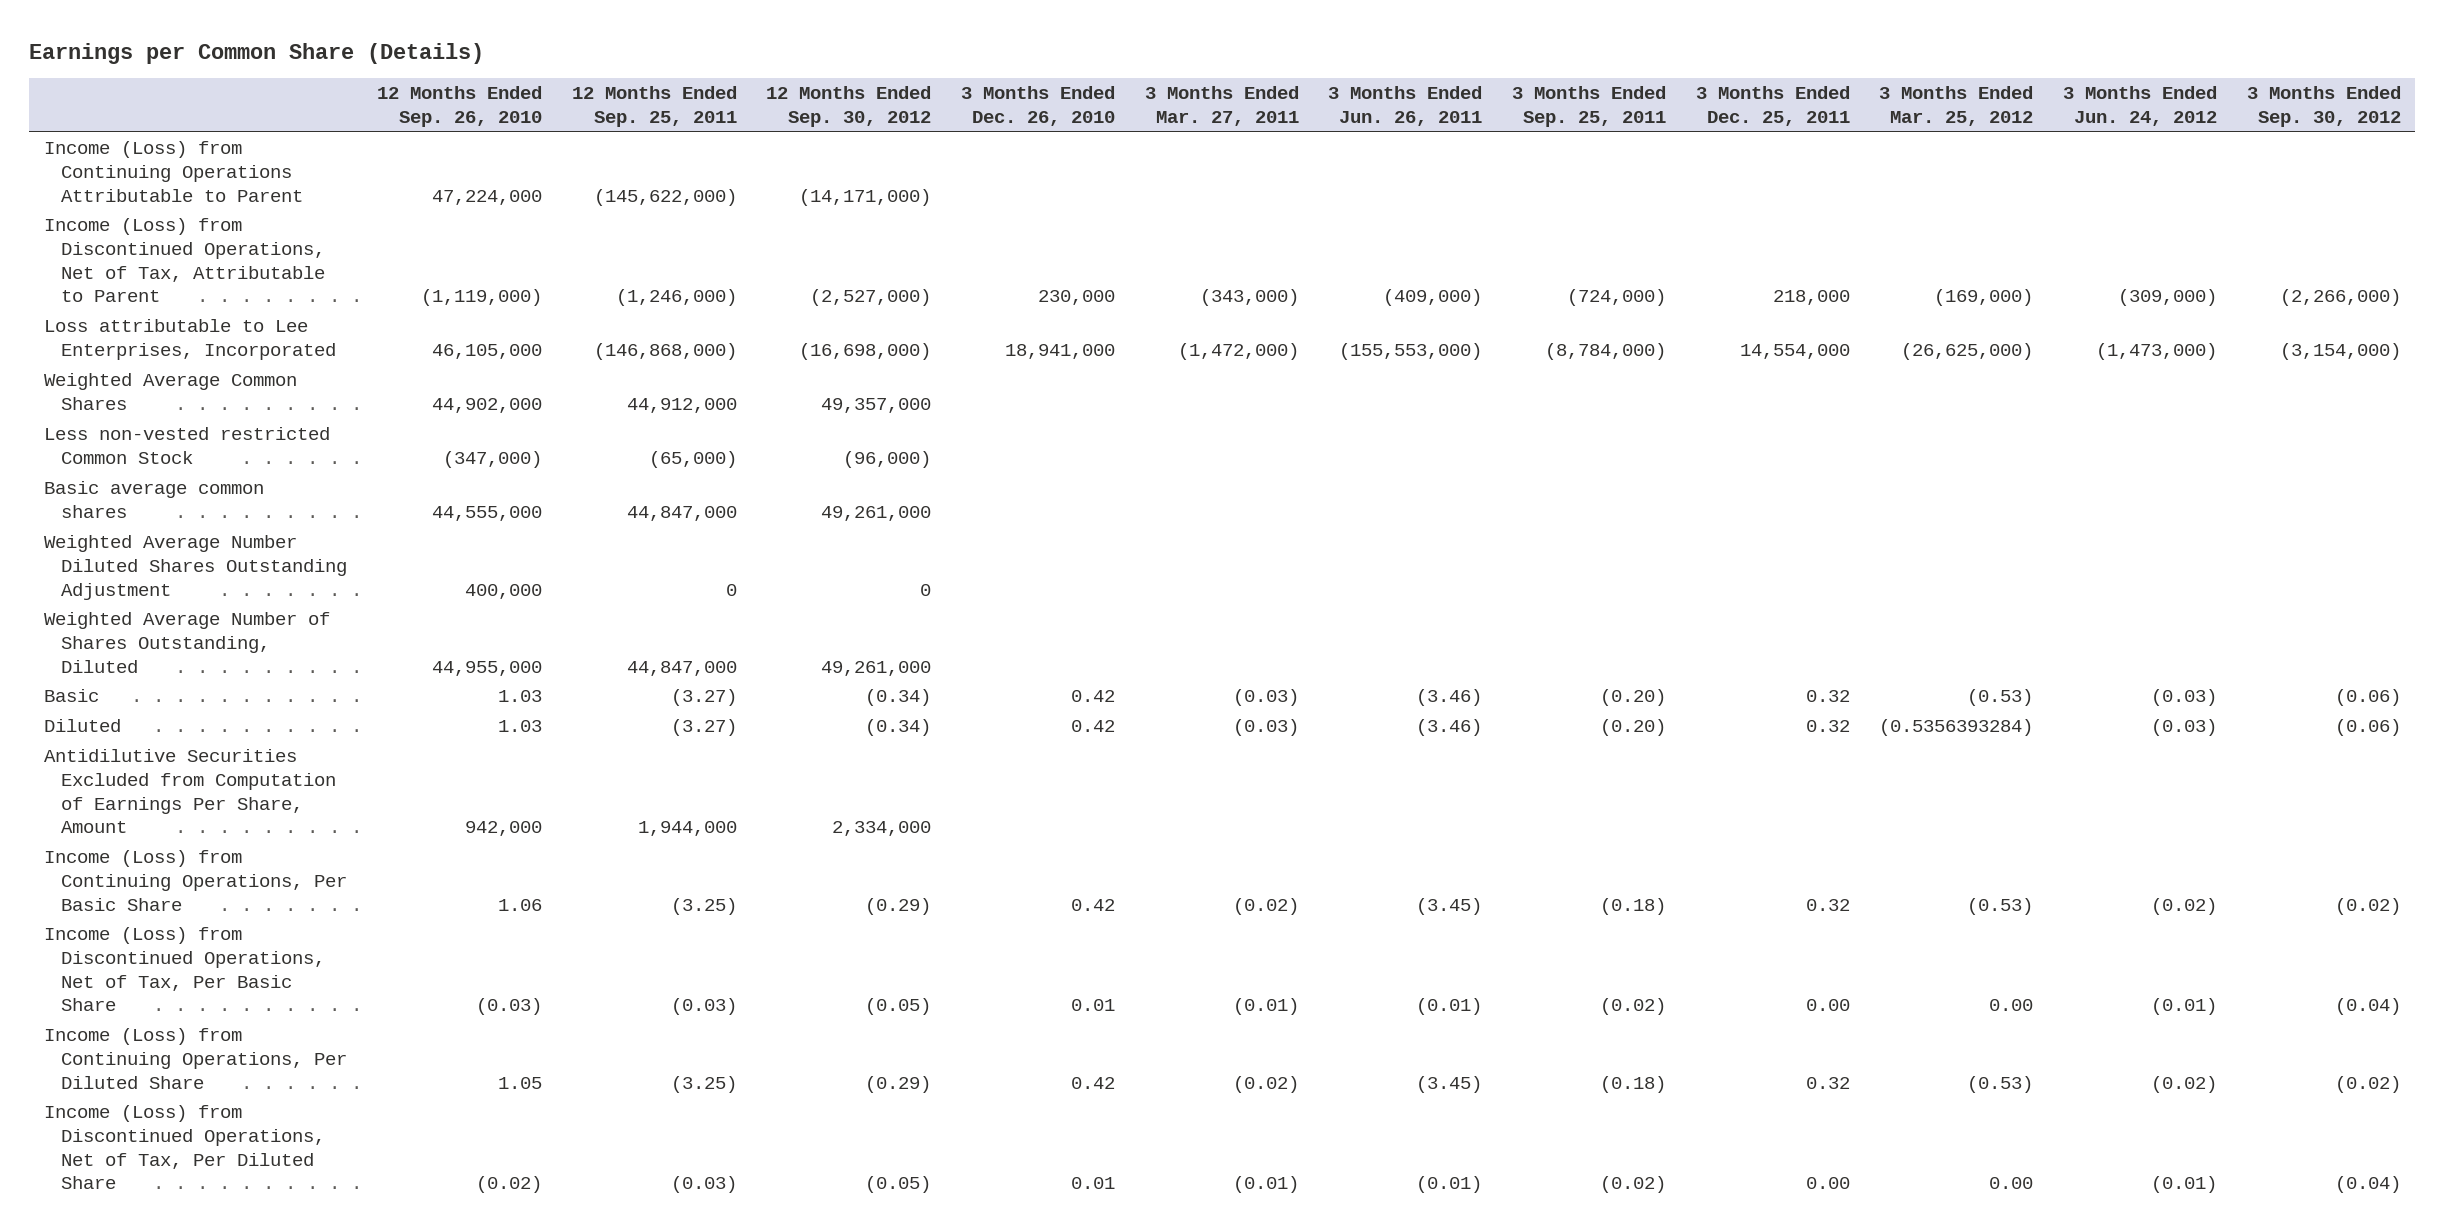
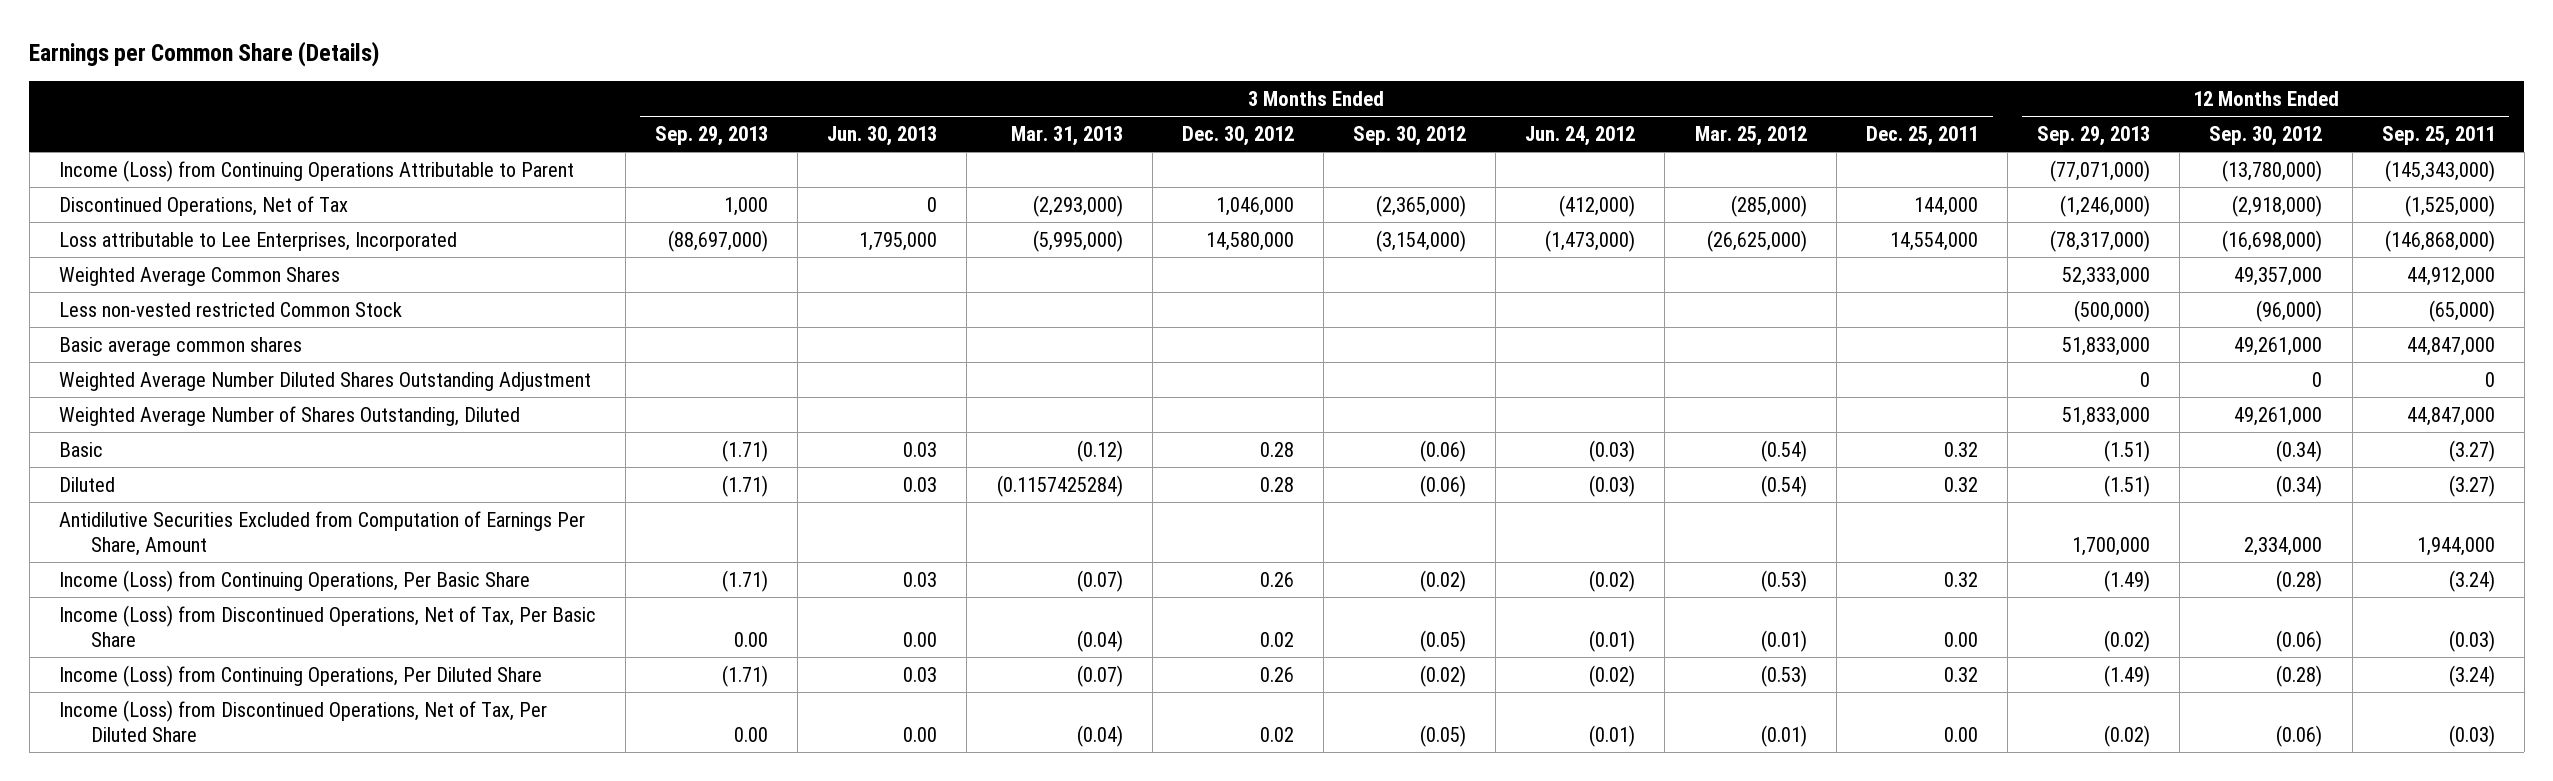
- | 12 Months Ended Sep. 26, 2010 | 12 Months Ended Sep. 25, 2011 | 12 Months Ended Sep. 30, 2012 | 3 Months Ended Dec. 26, 2010 | 3 Months Ended Mar. 27, 2011 | 3 Months Ended Jun. 26, 2011 | 3 Months Ended Sep. 25, 2011 | 3 Months Ended Dec. 25, 2011 | 3 Months Ended Mar. 25, 2012 | 3 Months Ended Jun. 24, 2012 | 3 Months Ended Sep. 30, 2012
+ | 3 Months Ended Sep. 29, 2013 | 3 Months Ended Jun. 30, 2013 | 3 Months Ended Mar. 31, 2013 | 3 Months Ended Dec. 30, 2012 | 3 Months Ended Sep. 30, 2012 | 3 Months Ended Jun. 24, 2012 | 3 Months Ended Mar. 25, 2012 | 3 Months Ended Dec. 25, 2011 | 12 Months Ended Sep. 29, 2013 | 12 Months Ended Sep. 30, 2012 | 12 Months Ended Sep. 25, 2011
- Income (Loss) from Continuing Operations Attributable to Parent | 47,224,000 | (145,622,000) | (14,171,000) | | | | | | | |
- Income (Loss) from Discontinued Operations, Net of Tax, Attributable to Parent | (1,119,000) | (1,246,000) | (2,527,000) | 230,000 | (343,000) | (409,000) | (724,000) | 218,000 | (169,000) | (309,000) | (2,266,000)
+ Income (Loss) from Continuing Operations Attributable to Parent | | | | | | | | | (77,071,000) | (13,780,000) | (145,343,000)
+ Discontinued Operations, Net of Tax | 1,000 | 0 | (2,293,000) | 1,046,000 | (2,365,000) | (412,000) | (285,000) | 144,000 | (1,246,000) | (2,918,000) | (1,525,000)
- Basic | 1.03 | (3.27) | (0.34) | 0.42 | (0.03) | (3.46) | (0.20) | 0.32 | (0.53) | (0.03) | (0.06)
- Diluted | 1.03 | (3.27) | (0.34) | 0.42 | (0.03) | (3.46) | (0.20) | 0.32 | (0.5356393284) | (0.03) | (0.06)
+ Basic | (1.71) | 0.03 | (0.12) | 0.28 | (0.06) | (0.03) | (0.54) | 0.32 | (1.51) | (0.34) | (3.27)
+ Diluted | (1.71) | 0.03 | (0.1157425284) | 0.28 | (0.06) | (0.03) | (0.54) | 0.32 | (1.51) | (0.34) | (3.27)
- Income (Loss) from Continuing Operations, Per Basic Share | 1.06 | (3.25) | (0.29) | 0.42 | (0.02) | (3.45) | (0.18) | 0.32 | (0.53) | (0.02) | (0.02)
- Income (Loss) from Discontinued Operations, Net of Tax, Per Basic Share | (0.03) | (0.03) | (0.05) | 0.01 | (0.01) | (0.01) | (0.02) | 0.00 | 0.00 | (0.01) | (0.04)
- Income (Loss) from Continuing Operations, Per Diluted Share | 1.05 | (3.25) | (0.29) | 0.42 | (0.02) | (3.45) | (0.18) | 0.32 | (0.53) | (0.02) | (0.02)
- Income (Loss) from Discontinued Operations, Net of Tax, Per Diluted Share | (0.02) | (0.03) | (0.05) | 0.01 | (0.01) | (0.01) | (0.02) | 0.00 | 0.00 | (0.01) | (0.04)
+ Income (Loss) from Continuing Operations, Per Basic Share | (1.71) | 0.03 | (0.07) | 0.26 | (0.02) | (0.02) | (0.53) | 0.32 | (1.49) | (0.28) | (3.24)
+ Income (Loss) from Discontinued Operations, Net of Tax, Per Basic Share | 0.00 | 0.00 | (0.04) | 0.02 | (0.05) | (0.01) | (0.01) | 0.00 | (0.02) | (0.06) | (0.03)
+ Income (Loss) from Continuing Operations, Per Diluted Share | (1.71) | 0.03 | (0.07) | 0.26 | (0.02) | (0.02) | (0.53) | 0.32 | (1.49) | (0.28) | (3.24)
+ Income (Loss) from Discontinued Operations, Net of Tax, Per Diluted Share | 0.00 | 0.00 | (0.04) | 0.02 | (0.05) | (0.01) | (0.01) | 0.00 | (0.02) | (0.06) | (0.03)

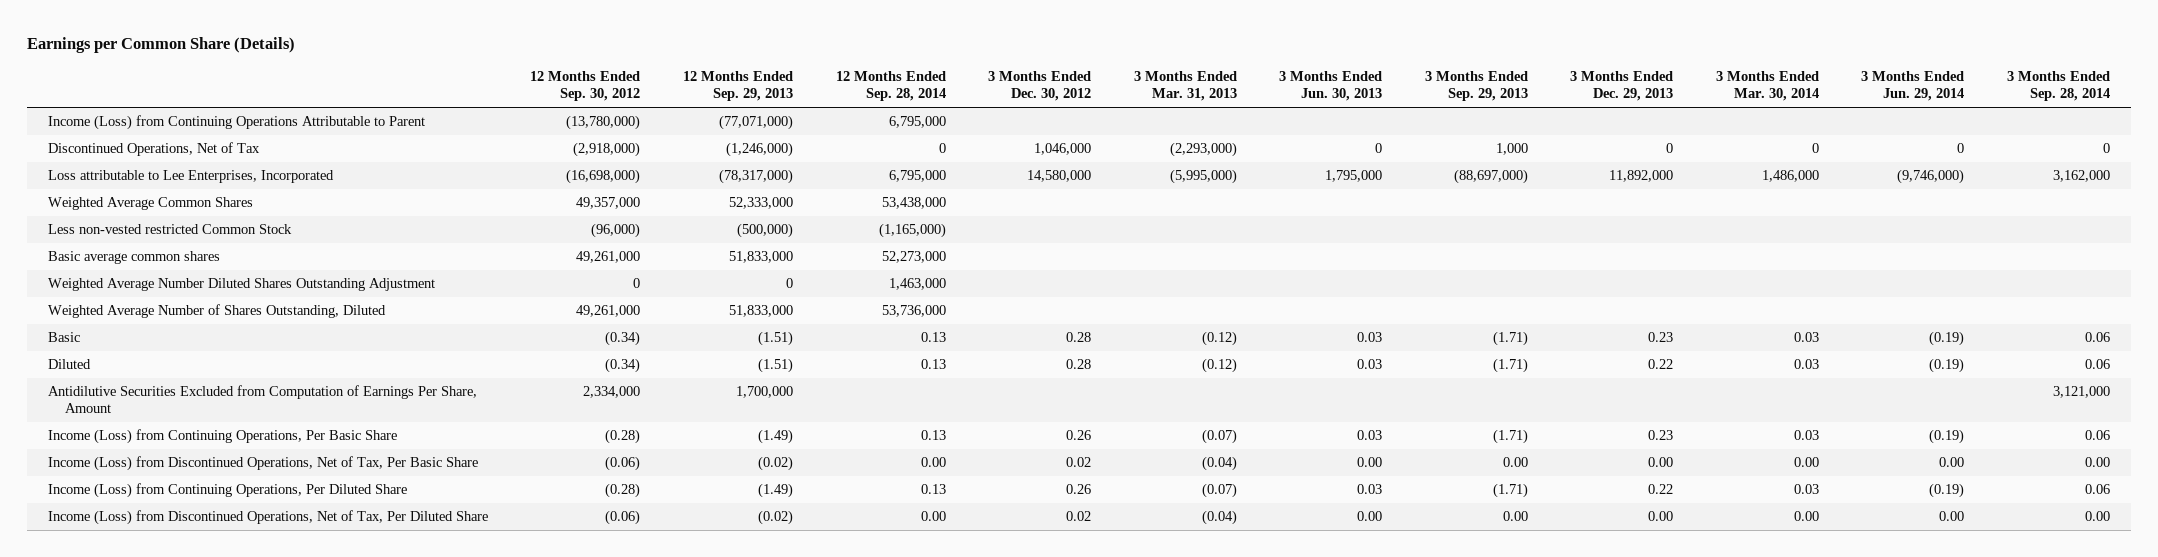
- | 3 Months Ended Sep. 29, 2013 | 3 Months Ended Jun. 30, 2013 | 3 Months Ended Mar. 31, 2013 | 3 Months Ended Dec. 30, 2012 | 3 Months Ended Sep. 30, 2012 | 3 Months Ended Jun. 24, 2012 | 3 Months Ended Mar. 25, 2012 | 3 Months Ended Dec. 25, 2011 | 12 Months Ended Sep. 29, 2013 | 12 Months Ended Sep. 30, 2012 | 12 Months Ended Sep. 25, 2011
+ | 12 Months Ended Sep. 30, 2012 | 12 Months Ended Sep. 29, 2013 | 12 Months Ended Sep. 28, 2014 | 3 Months Ended Dec. 30, 2012 | 3 Months Ended Mar. 31, 2013 | 3 Months Ended Jun. 30, 2013 | 3 Months Ended Sep. 29, 2013 | 3 Months Ended Dec. 29, 2013 | 3 Months Ended Mar. 30, 2014 | 3 Months Ended Jun. 29, 2014 | 3 Months Ended Sep. 28, 2014
- Diluted | (1.71) | 0.03 | (0.1157425284) | 0.28 | (0.06) | (0.03) | (0.54) | 0.32 | (1.51) | (0.34) | (3.27)
+ Diluted | (0.34) | (1.51) | 0.13 | 0.28 | (0.12) | 0.03 | (1.71) | 0.22 | 0.03 | (0.19) | 0.06

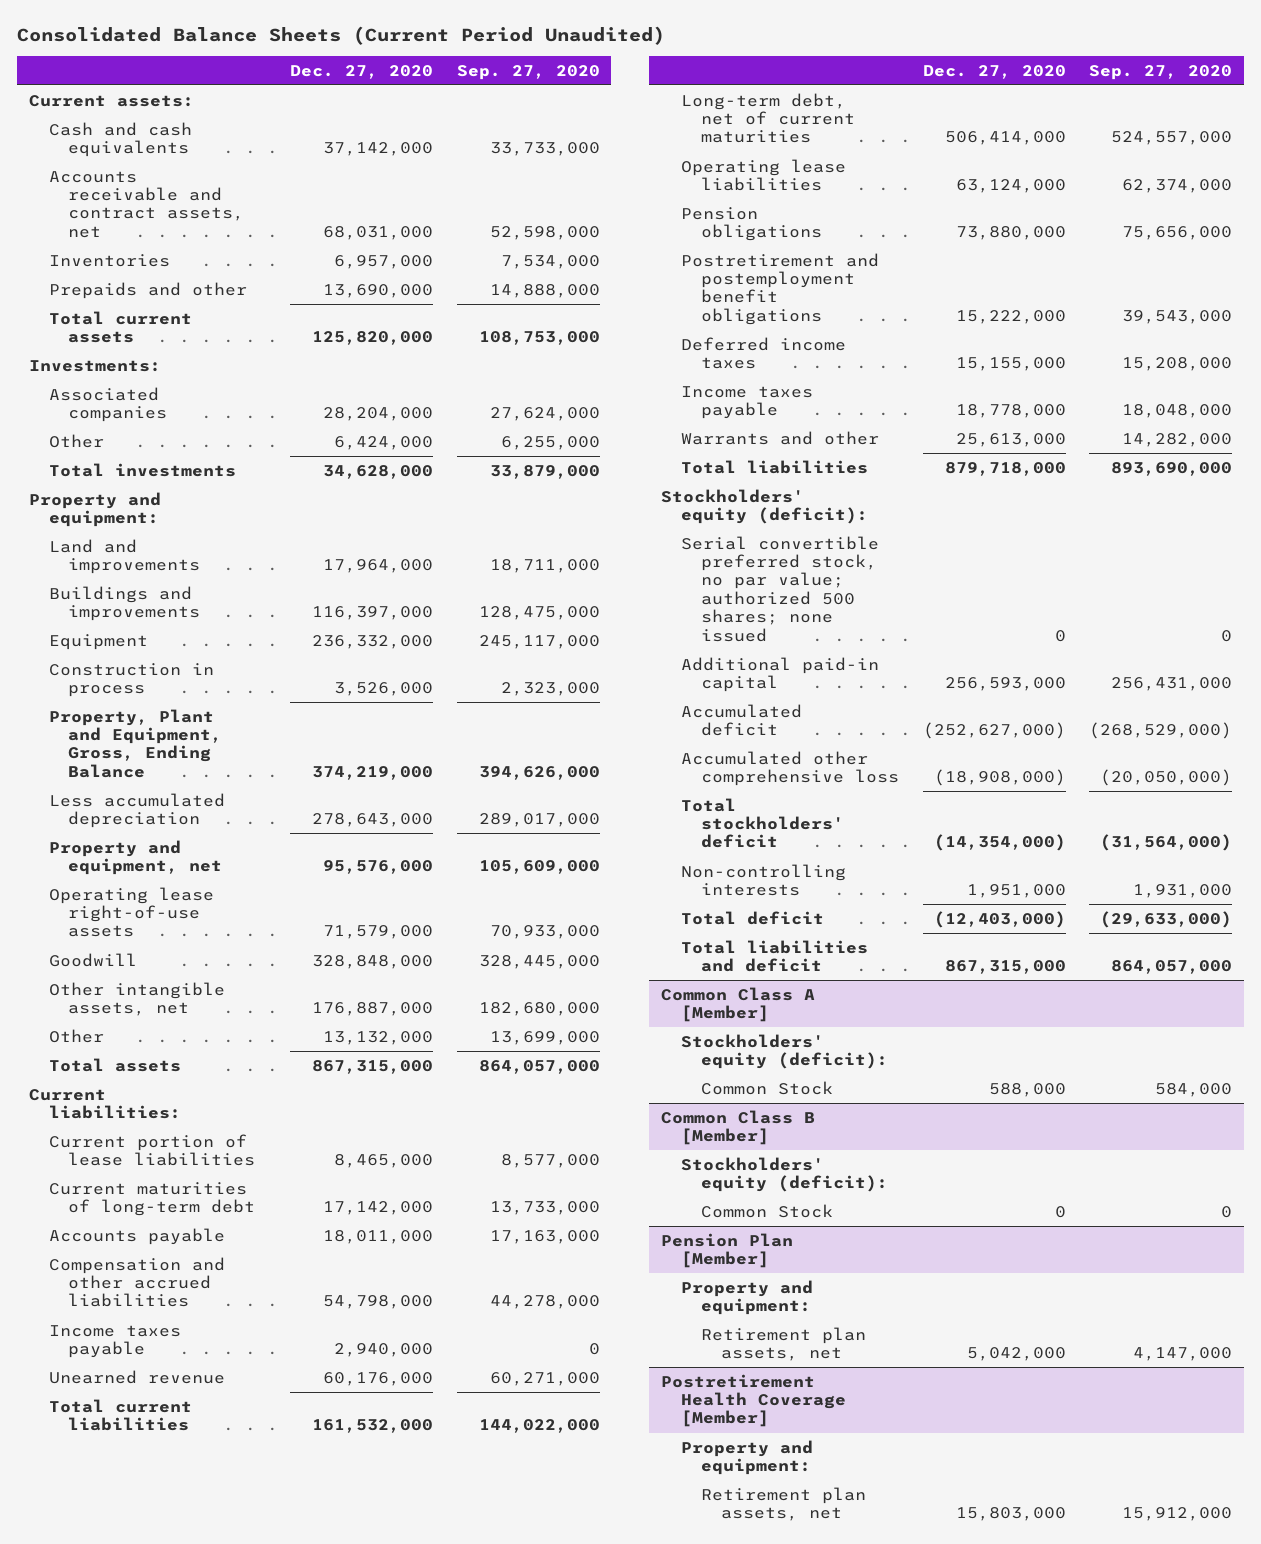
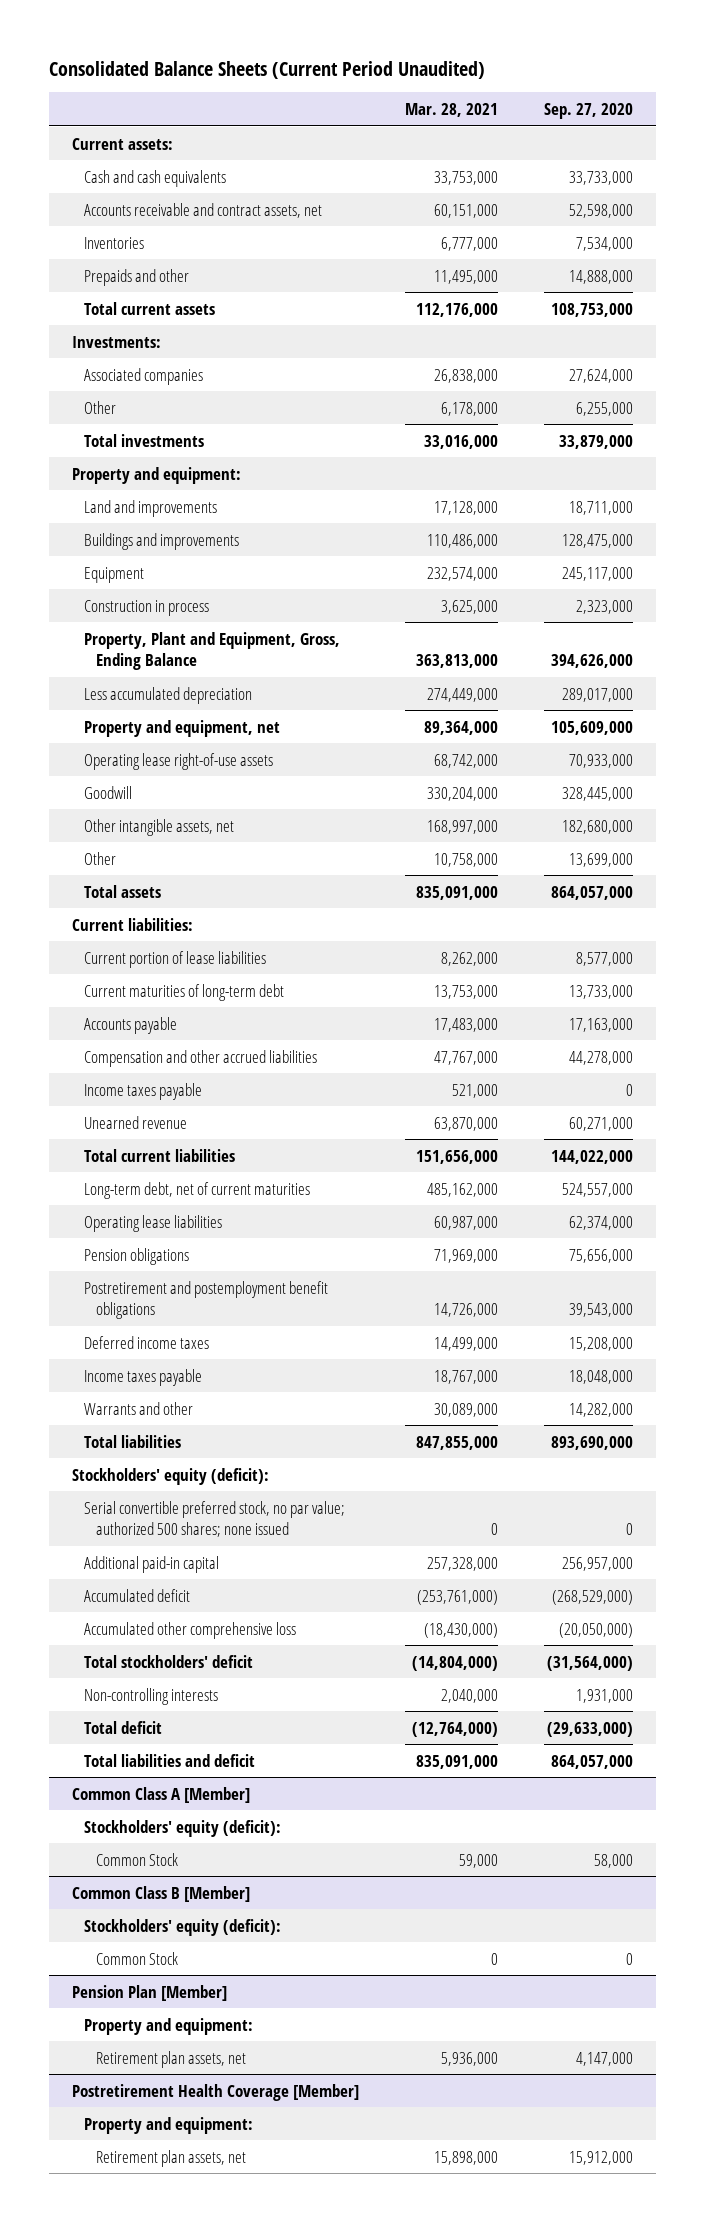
- | Dec. 27, 2020 | Sep. 27, 2020
+ | Mar. 28, 2021 | Sep. 27, 2020
- Additional paid-in capital | 256,593,000 | 256,431,000
+ Additional paid-in capital | 257,328,000 | 256,957,000
@ Common Class A [Member]
- Common Stock | 588,000 | 584,000
+ Common Stock | 59,000 | 58,000

